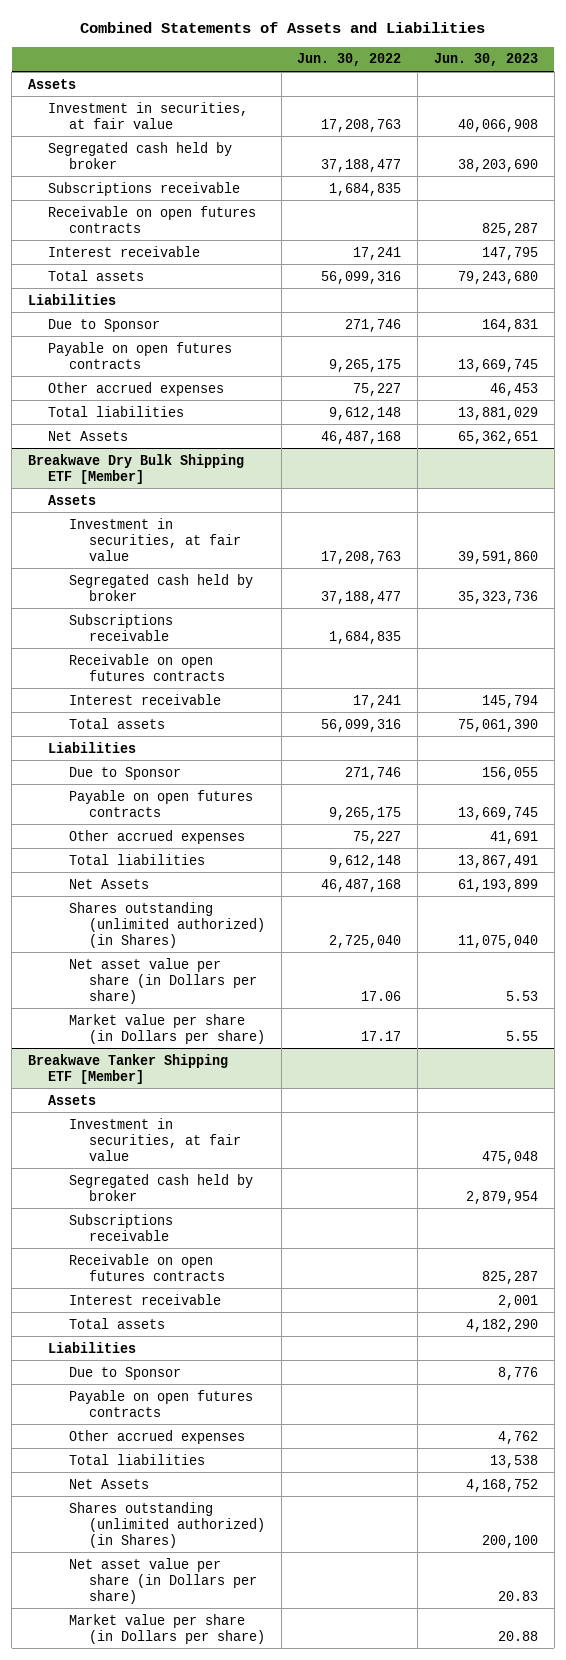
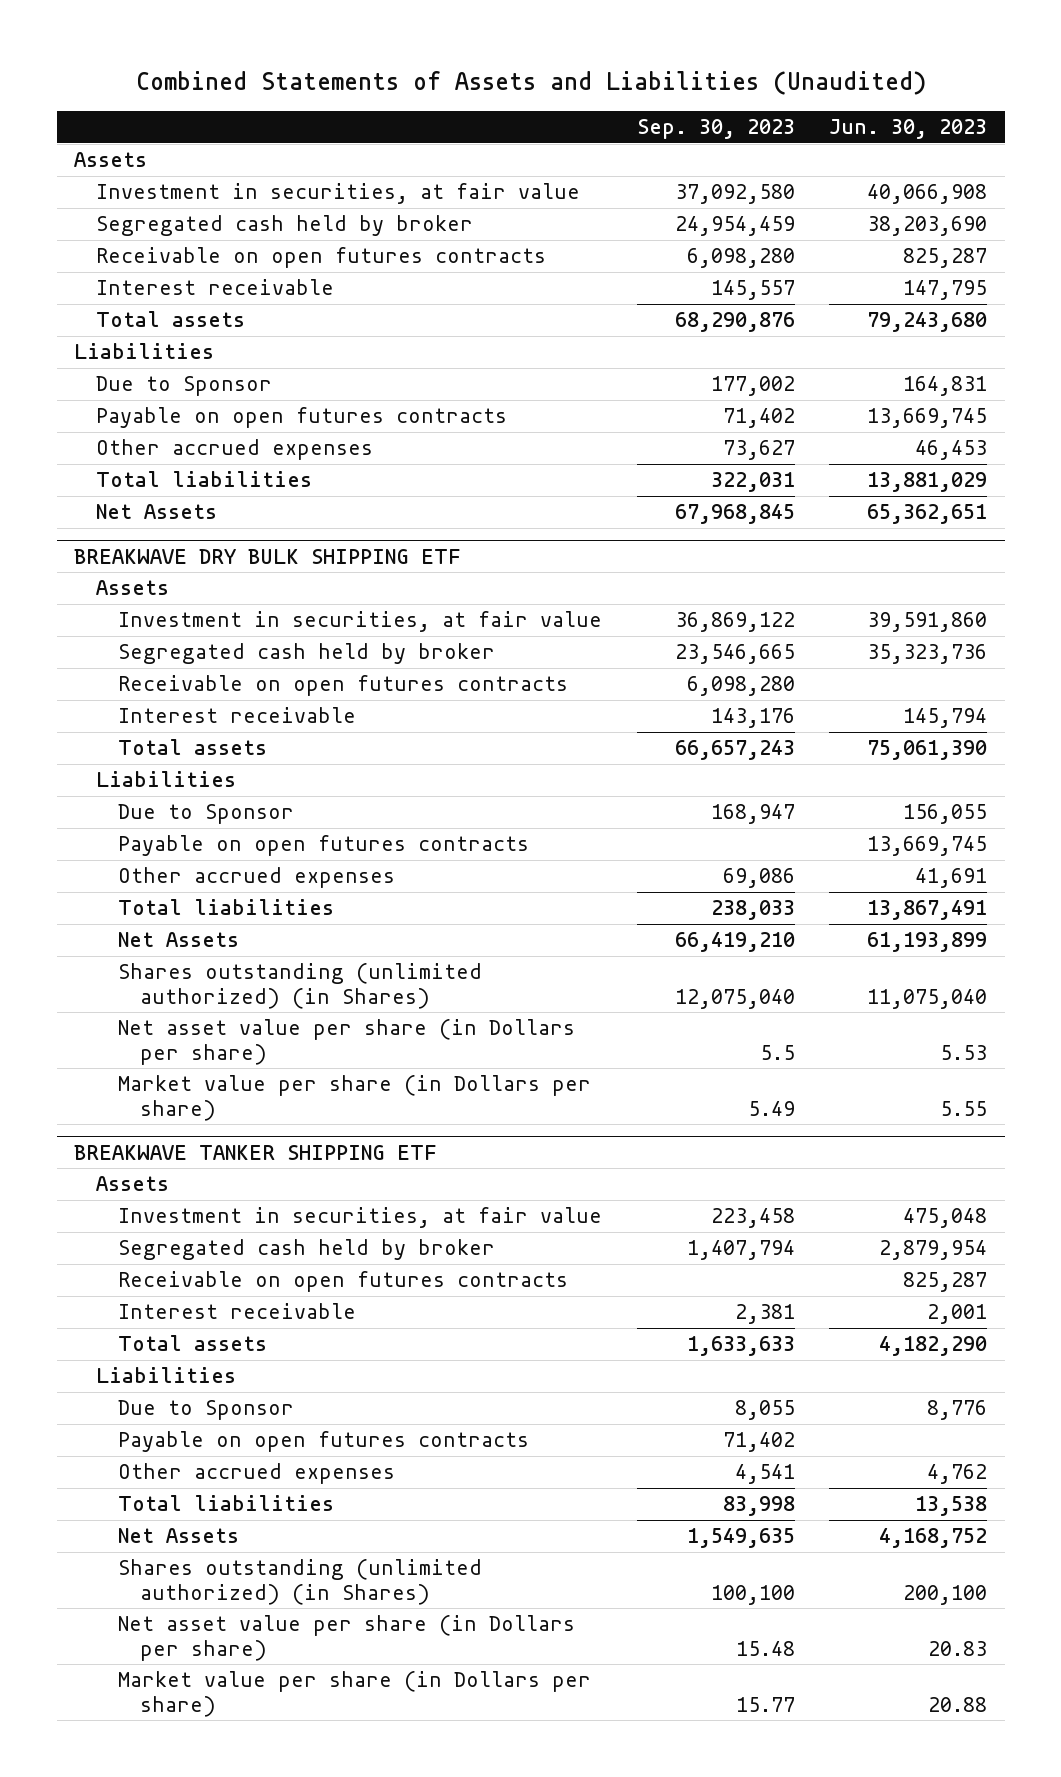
- Combined Statements of Assets and Liabilities
+ Combined Statements of Assets and Liabilities (Unaudited)
- | Jun. 30, 2022 | Jun. 30, 2023
+ | Sep. 30, 2023 | Jun. 30, 2023
- Subscriptions receivable | 1,684,835 |
- Breakwave Dry Bulk Shipping ETF [Member]
+ BREAKWAVE DRY BULK SHIPPING ETF
- Subscriptions receivable | 1,684,835 |
- Breakwave Tanker Shipping ETF [Member]
+ BREAKWAVE TANKER SHIPPING ETF
- Subscriptions receivable

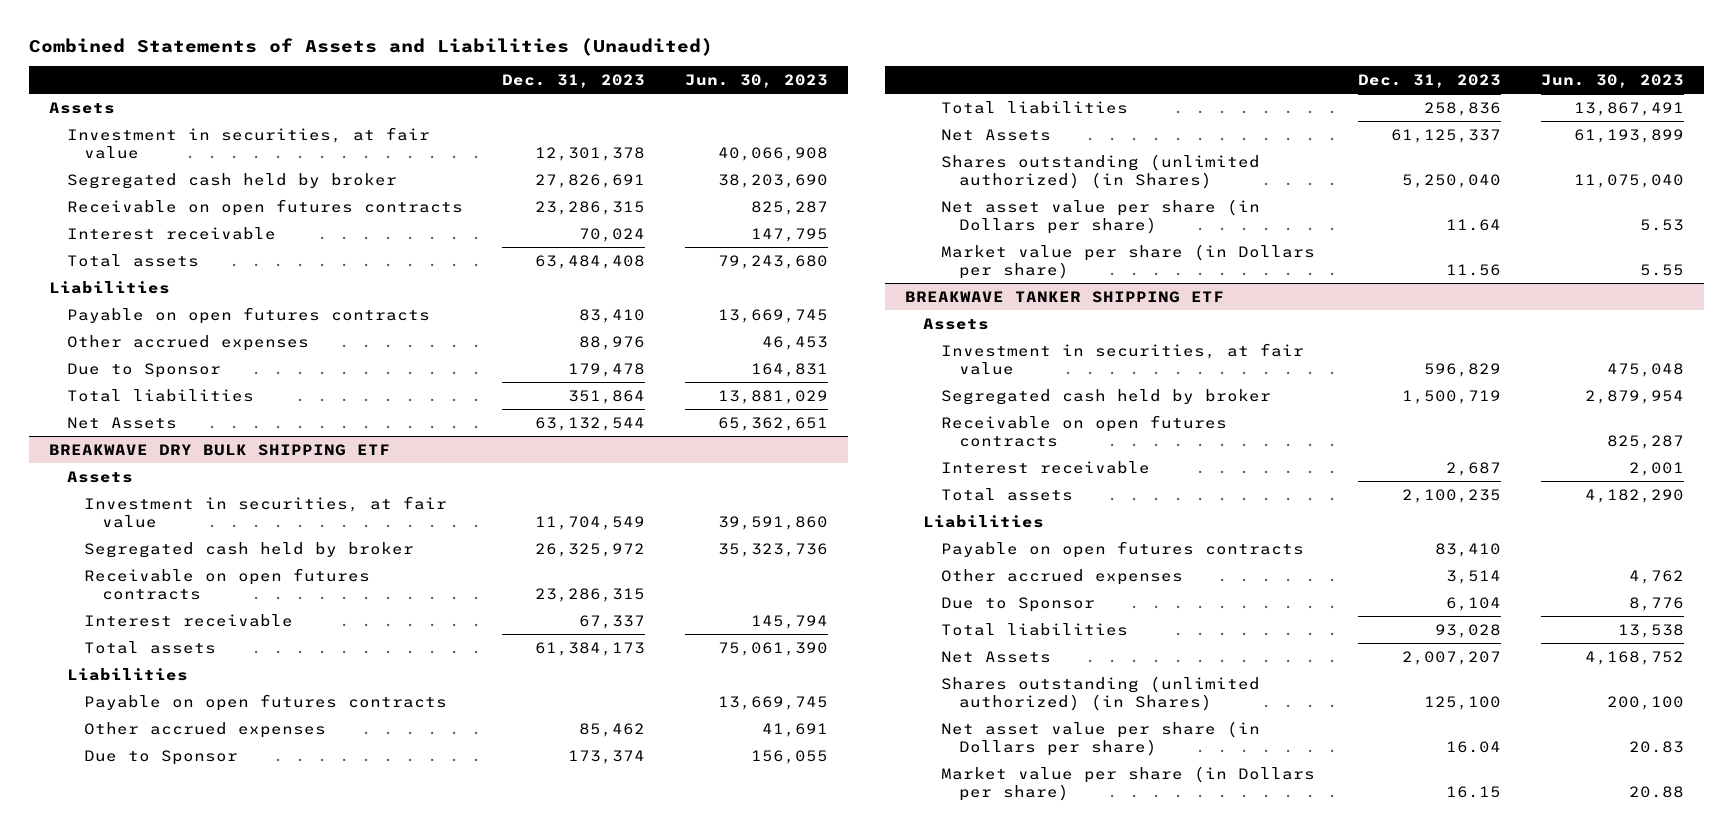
- | Sep. 30, 2023 | Jun. 30, 2023
+ | Dec. 31, 2023 | Jun. 30, 2023
moved down: Due to Sponsor | 179,478 | 164,831
@ BREAKWAVE DRY BULK SHIPPING ETF
moved down: Due to Sponsor | 173,374 | 156,055
@ BREAKWAVE TANKER SHIPPING ETF
moved down: Due to Sponsor | 6,104 | 8,776

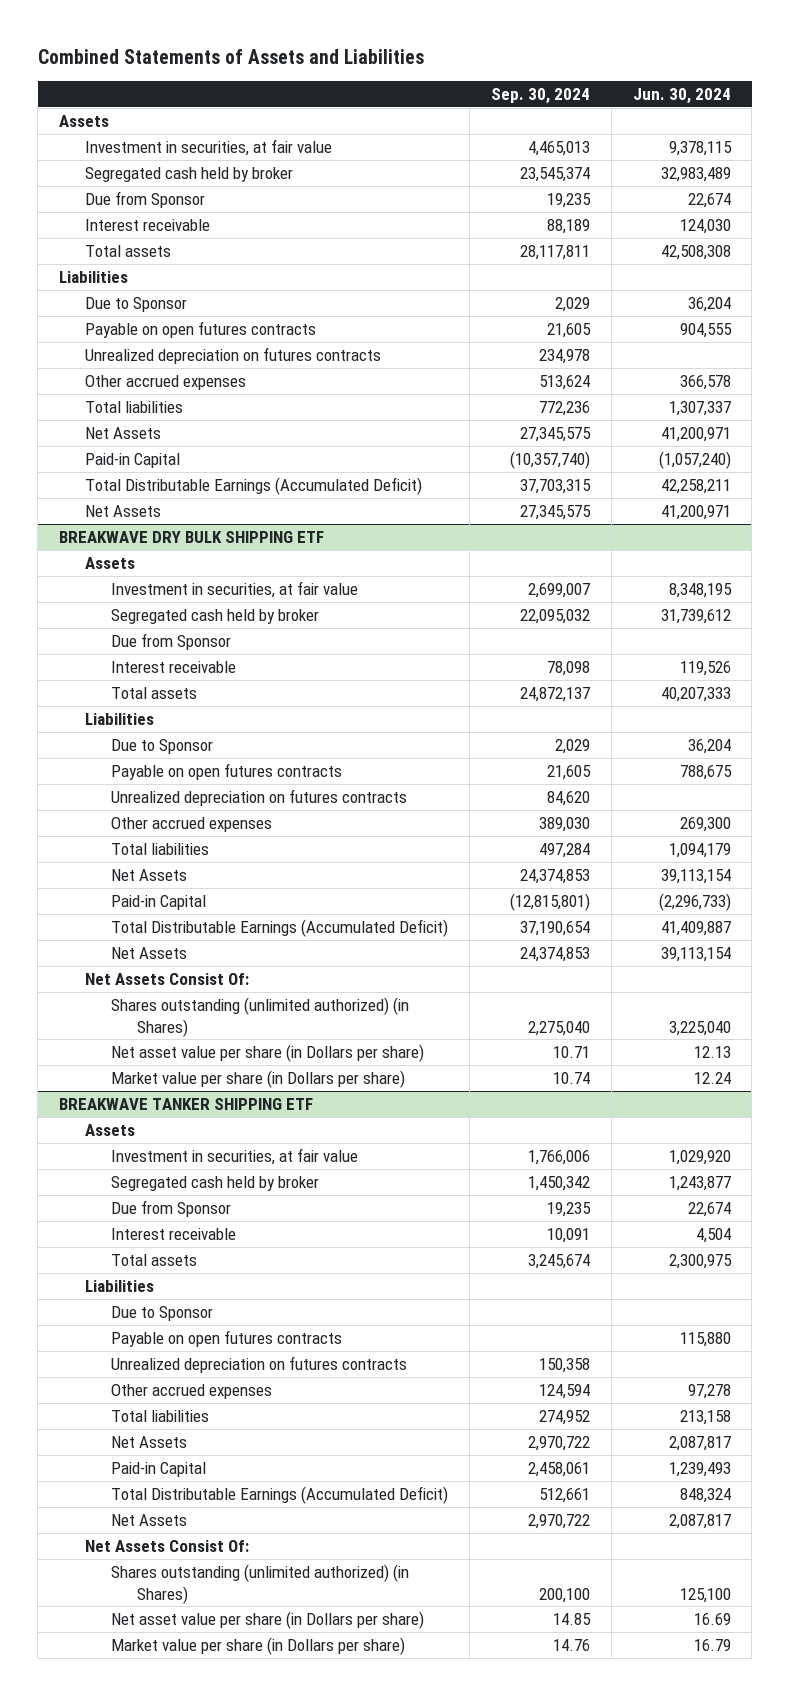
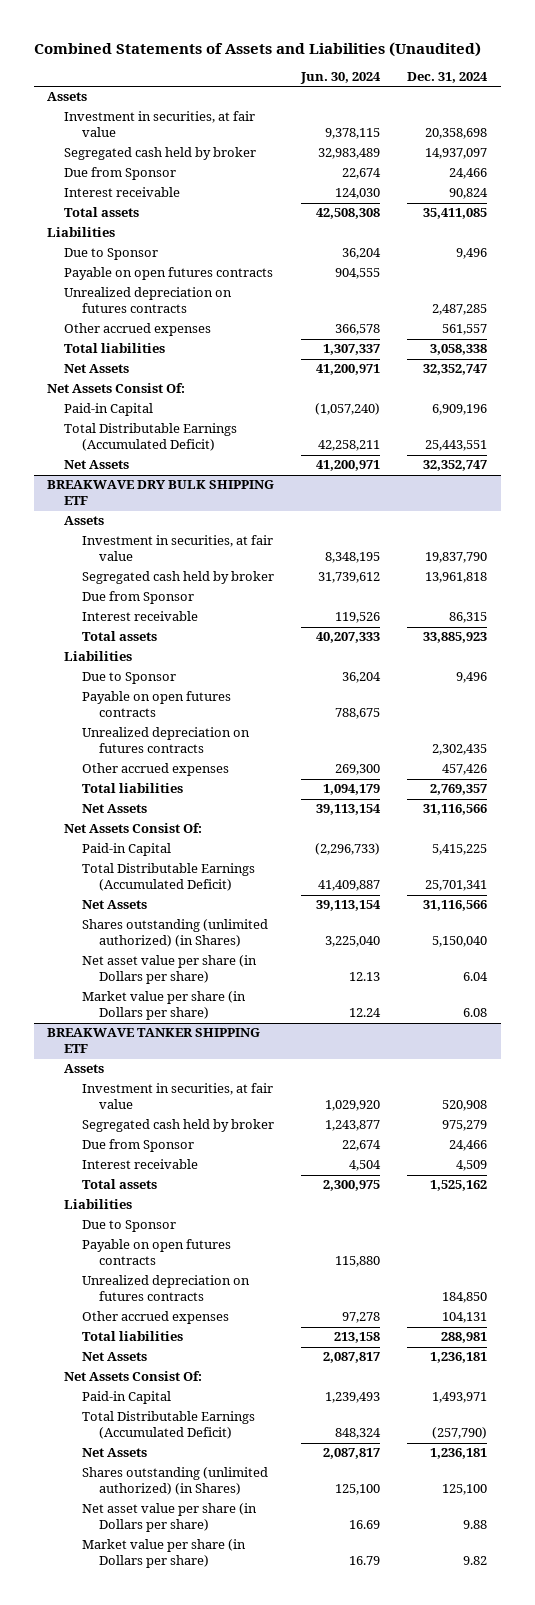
- Combined Statements of Assets and Liabilities
+ Combined Statements of Assets and Liabilities (Unaudited)
- | Sep. 30, 2024 | Jun. 30, 2024
+ | Jun. 30, 2024 | Dec. 31, 2024
+ Net Assets Consist Of:
@ BREAKWAVE DRY BULK SHIPPING ETF
moved up: Net Assets Consist Of:
@ BREAKWAVE TANKER SHIPPING ETF
moved up: Net Assets Consist Of:

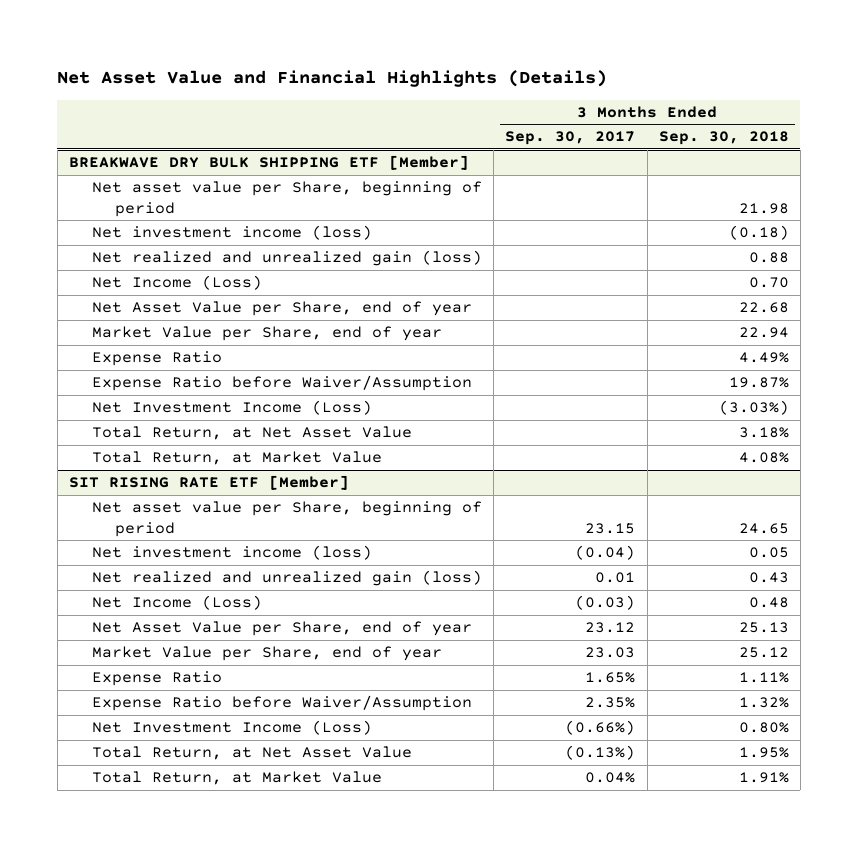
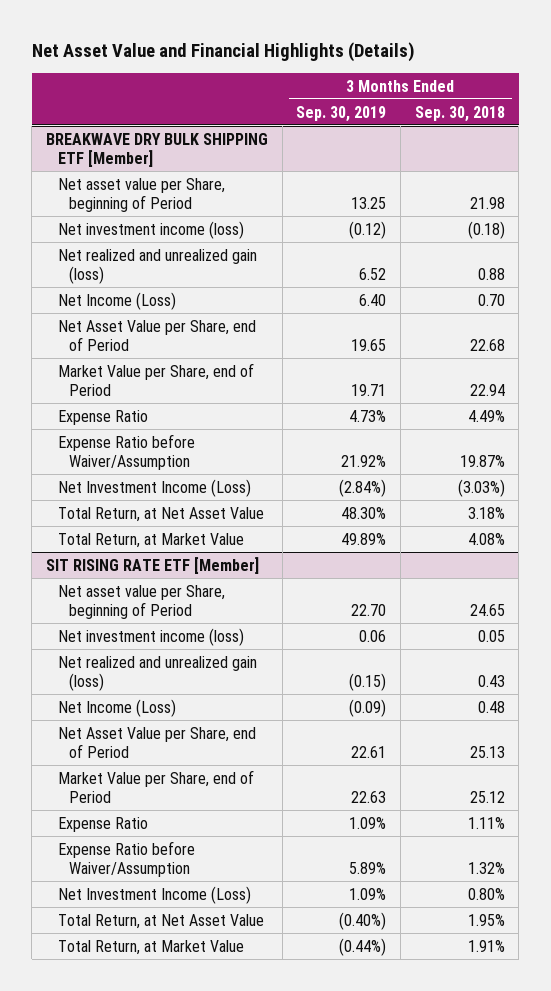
- | 3 Months Ended Sep. 30, 2017 | 3 Months Ended Sep. 30, 2018
+ | 3 Months Ended Sep. 30, 2019 | 3 Months Ended Sep. 30, 2018
@ BREAKWAVE DRY BULK SHIPPING ETF [Member]
- Net asset value per Share, beginning of period | | 21.98
+ Net asset value per Share, beginning of Period | 13.25 | 21.98
- Net Asset Value per Share, end of year | | 22.68
- Market Value per Share, end of year | | 22.94
+ Net Asset Value per Share, end of Period | 19.65 | 22.68
+ Market Value per Share, end of Period | 19.71 | 22.94
@ SIT RISING RATE ETF [Member]
- Net asset value per Share, beginning of period | 23.15 | 24.65
+ Net asset value per Share, beginning of Period | 22.70 | 24.65
- Net Asset Value per Share, end of year | 23.12 | 25.13
- Market Value per Share, end of year | 23.03 | 25.12
+ Net Asset Value per Share, end of Period | 22.61 | 25.13
+ Market Value per Share, end of Period | 22.63 | 25.12

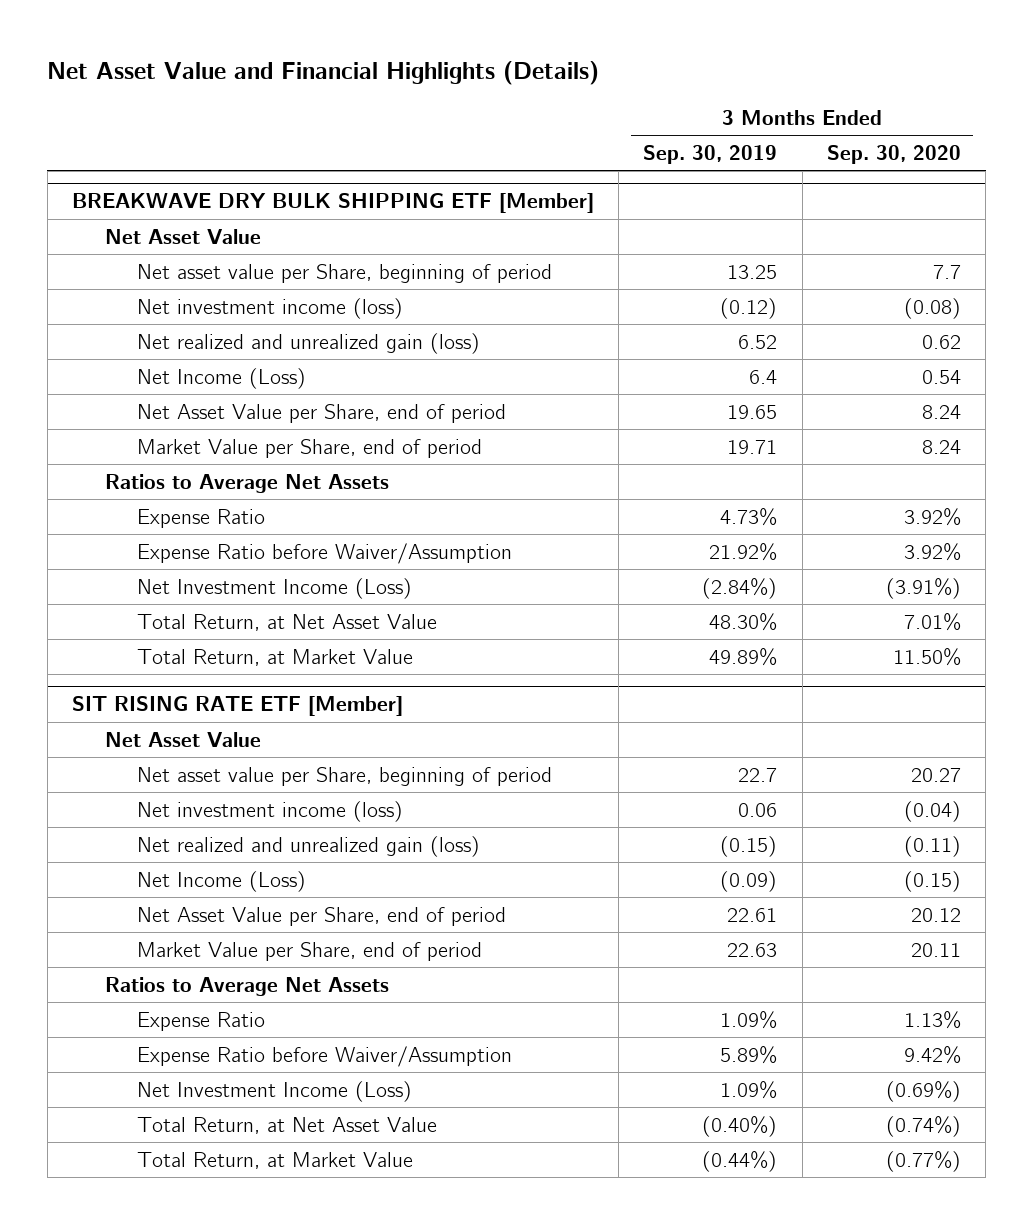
- | 3 Months Ended Sep. 30, 2019 | 3 Months Ended Sep. 30, 2018
+ | 3 Months Ended Sep. 30, 2019 | 3 Months Ended Sep. 30, 2020
@ BREAKWAVE DRY BULK SHIPPING ETF [Member]
- Net asset value per Share, beginning of Period | 13.25 | 21.98
+ Net Asset Value
+ Net asset value per Share, beginning of period | 13.25 | 7.7
- Net Income (Loss) | 6.40 | 0.70
- Net Asset Value per Share, end of Period | 19.65 | 22.68
- Market Value per Share, end of Period | 19.71 | 22.94
+ Net Income (Loss) | 6.4 | 0.54
+ Net Asset Value per Share, end of period | 19.65 | 8.24
+ Market Value per Share, end of period | 19.71 | 8.24
+ Ratios to Average Net Assets
@ SIT RISING RATE ETF [Member]
- Net asset value per Share, beginning of Period | 22.70 | 24.65
+ Net Asset Value
+ Net asset value per Share, beginning of period | 22.7 | 20.27
- Net Asset Value per Share, end of Period | 22.61 | 25.13
- Market Value per Share, end of Period | 22.63 | 25.12
+ Net Asset Value per Share, end of period | 22.61 | 20.12
+ Market Value per Share, end of period | 22.63 | 20.11
+ Ratios to Average Net Assets

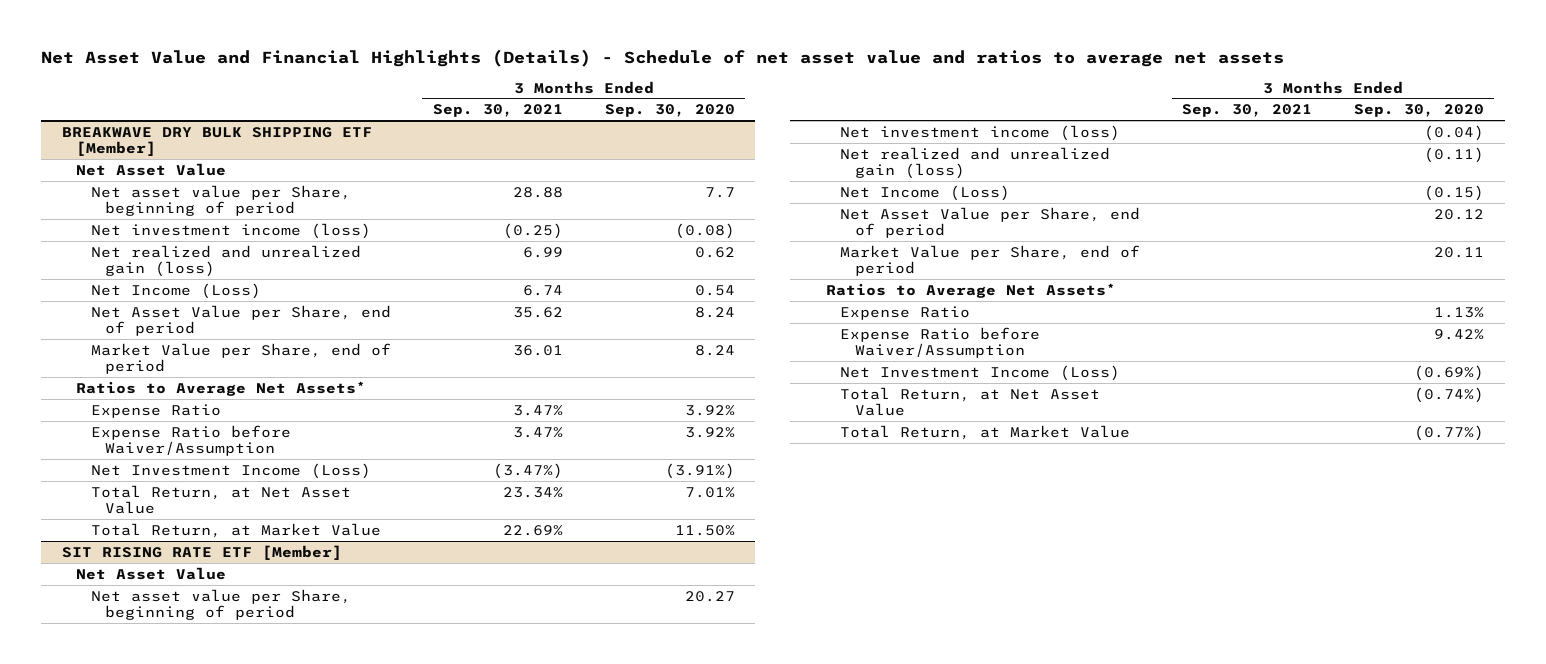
- Net Asset Value and Financial Highlights (Details)
+ Net Asset Value and Financial Highlights (Details) - Schedule of net asset value and ratios to average net assets
- | 3 Months Ended Sep. 30, 2019 | 3 Months Ended Sep. 30, 2020
+ | 3 Months Ended Sep. 30, 2021 | 3 Months Ended Sep. 30, 2020
@ BREAKWAVE DRY BULK SHIPPING ETF [Member]
- Ratios to Average Net Assets
+ Ratios to Average Net Assets*
@ SIT RISING RATE ETF [Member]
- Ratios to Average Net Assets
+ Ratios to Average Net Assets*

